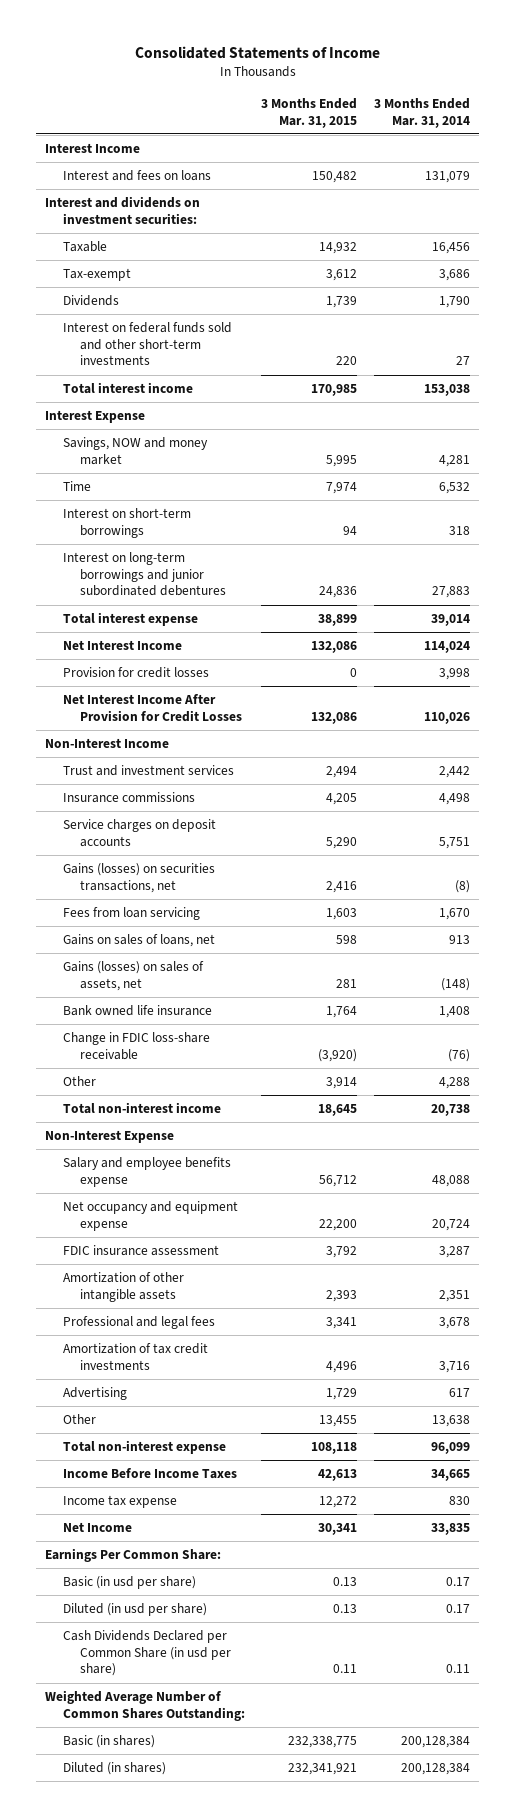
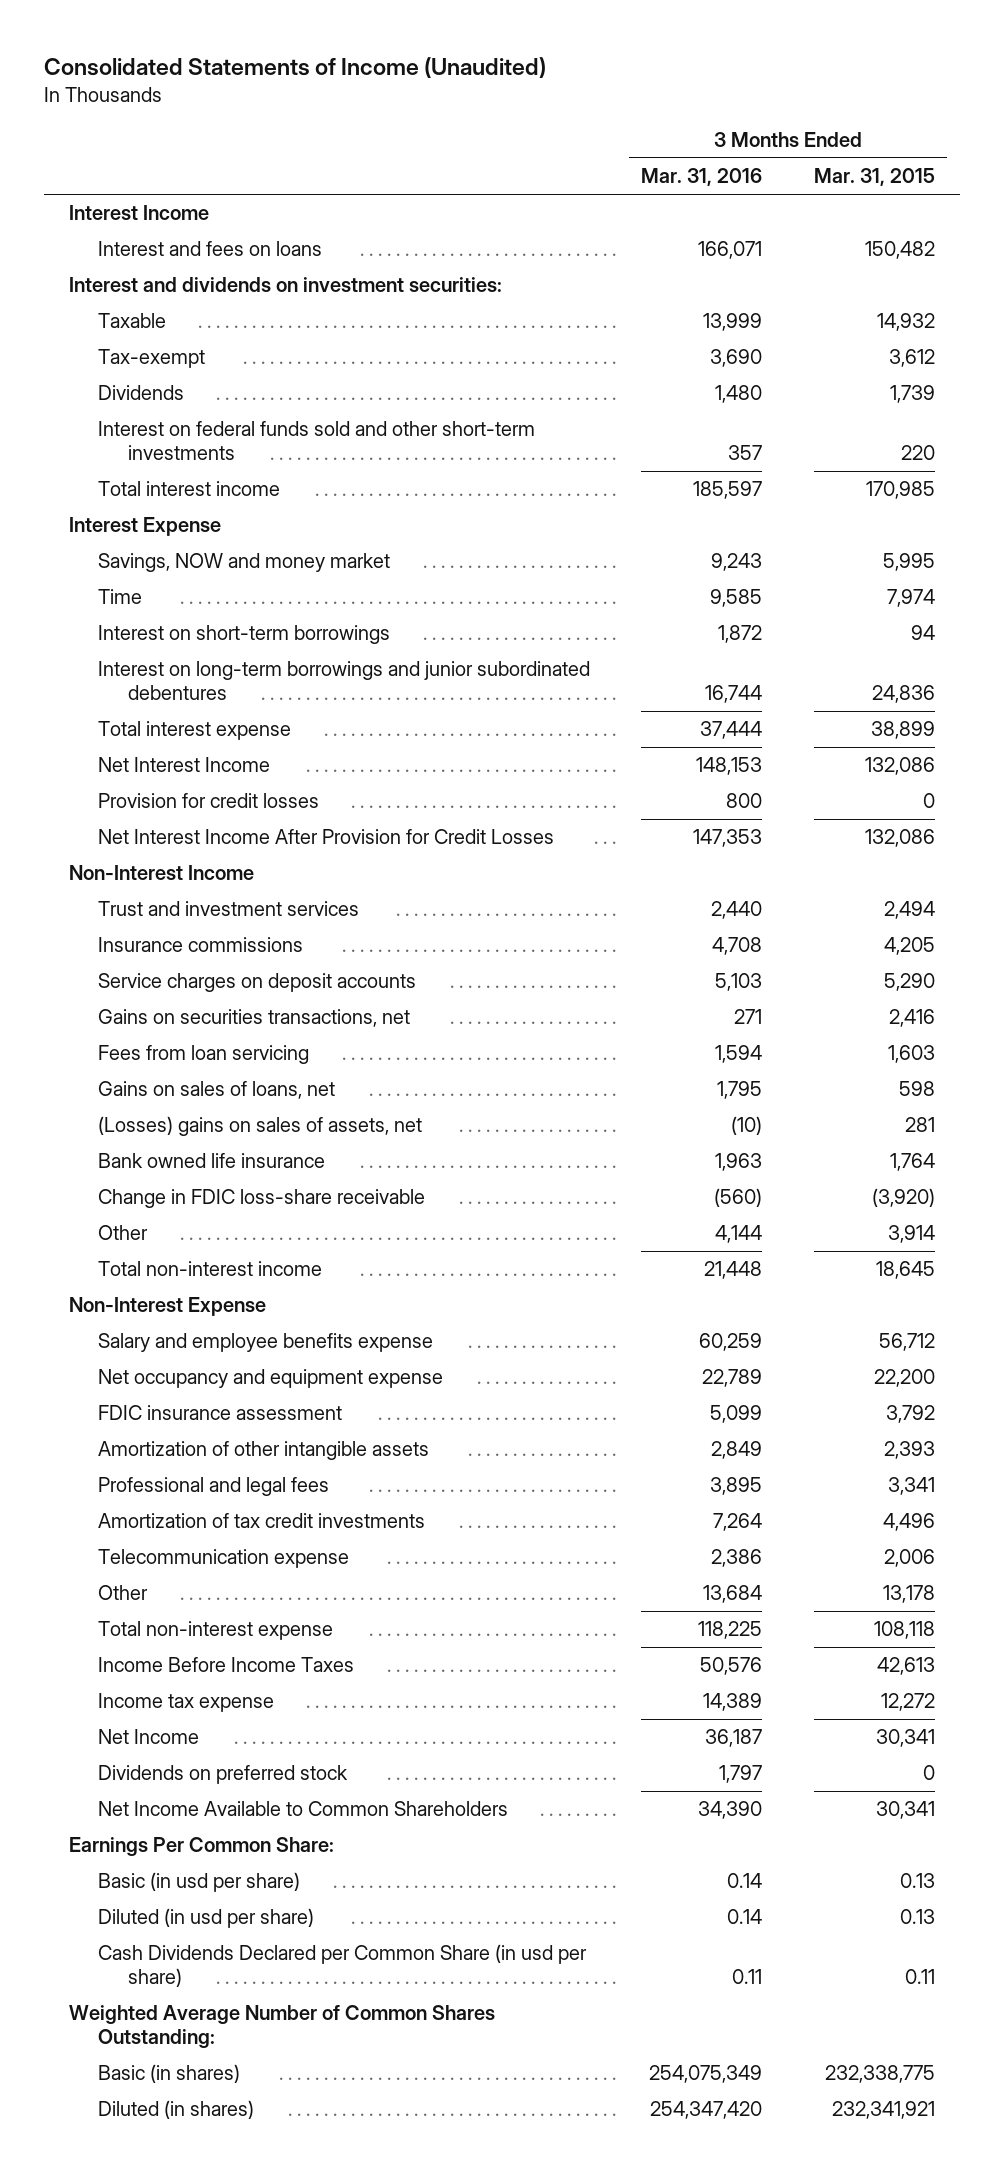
- Consolidated Statements of Income
+ Consolidated Statements of Income (Unaudited)
- | 3 Months Ended Mar. 31, 2015 | 3 Months Ended Mar. 31, 2014
+ | 3 Months Ended Mar. 31, 2016 | 3 Months Ended Mar. 31, 2015
- Gains (losses) on securities transactions, net | 2,416 | (8)
+ Gains on securities transactions, net | 271 | 2,416
- Gains (losses) on sales of assets, net | 281 | (148)
+ (Losses) gains on sales of assets, net | (10) | 281
- Advertising | 1,729 | 617
- Other | 13,455 | 13,638
+ Telecommunication expense | 2,386 | 2,006
+ Other | 13,684 | 13,178
+ Dividends on preferred stock | 1,797 | 0
+ Net Income Available to Common Shareholders | 34,390 | 30,341

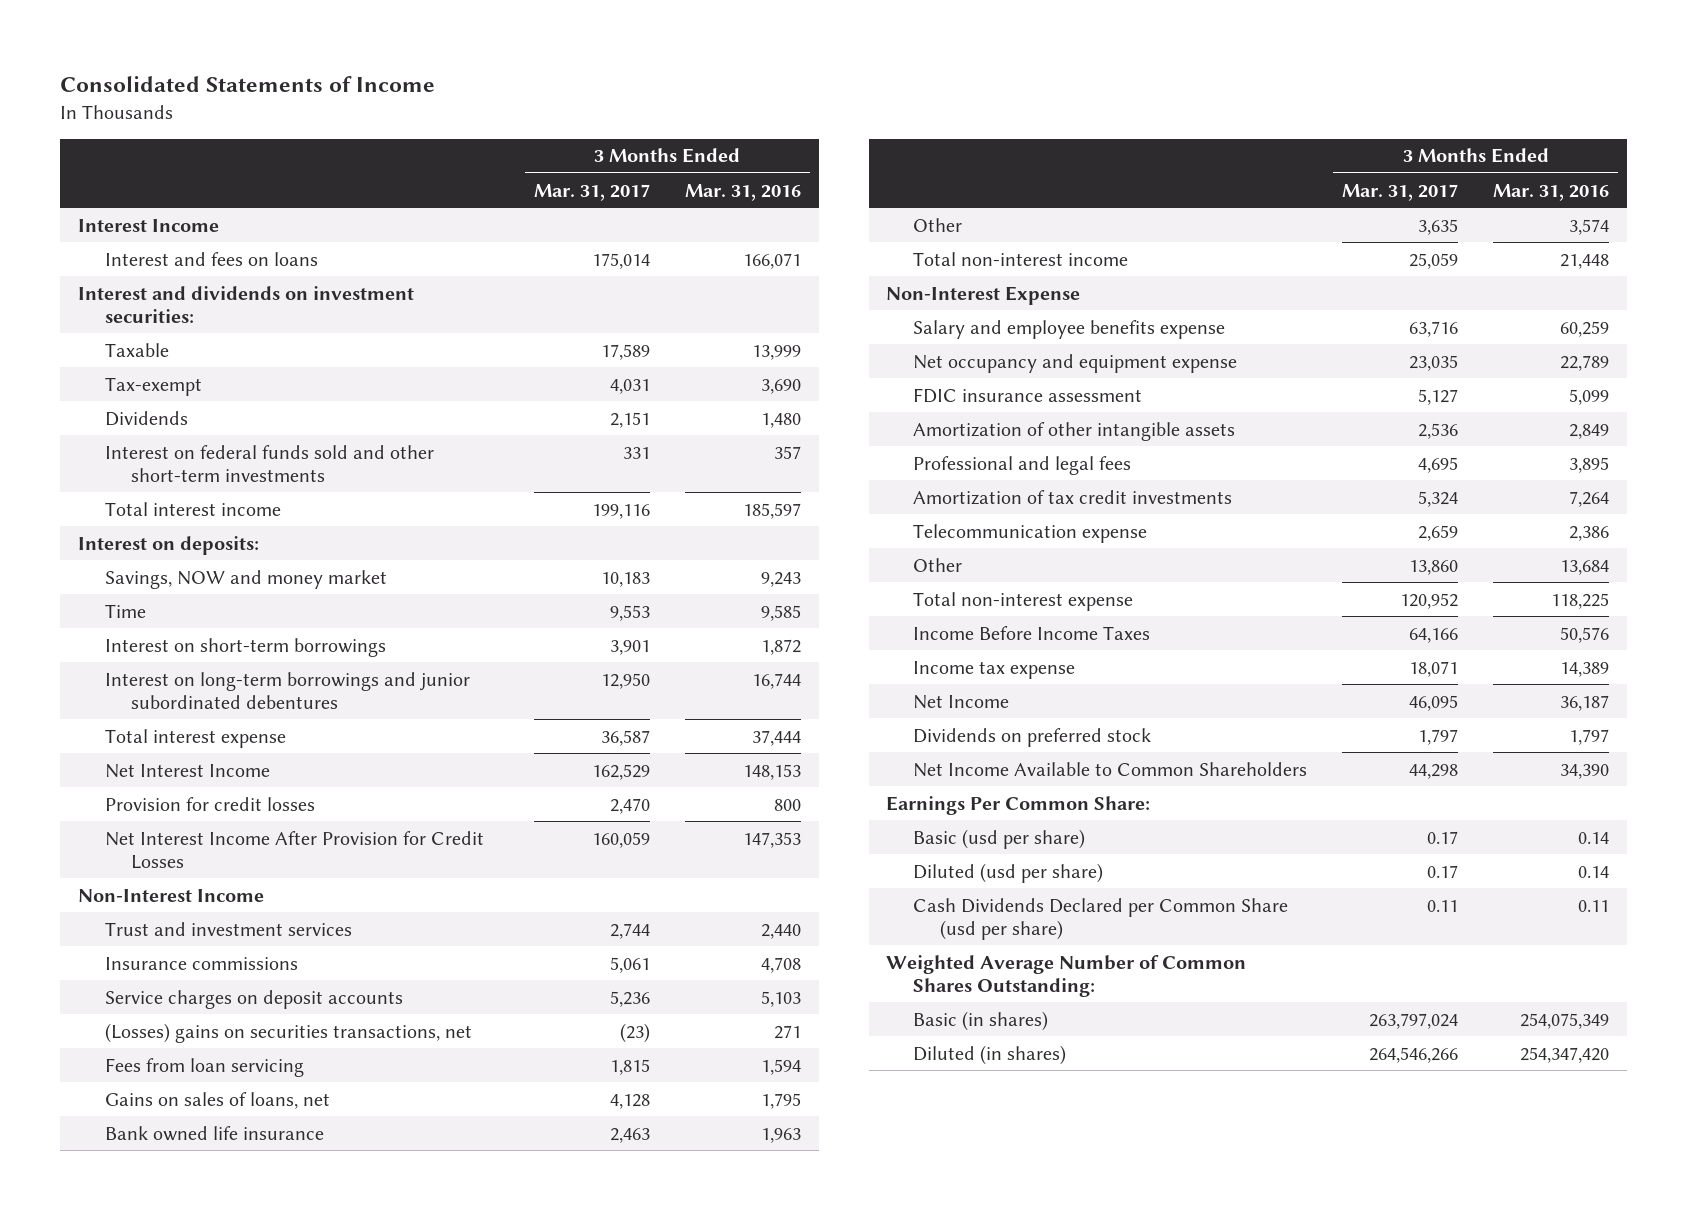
- Consolidated Statements of Income (Unaudited)
+ Consolidated Statements of Income
- | 3 Months Ended Mar. 31, 2016 | 3 Months Ended Mar. 31, 2015
+ | 3 Months Ended Mar. 31, 2017 | 3 Months Ended Mar. 31, 2016
- Interest Expense
+ Interest on deposits:
- Gains on securities transactions, net | 271 | 2,416
+ (Losses) gains on securities transactions, net | (23) | 271
- (Losses) gains on sales of assets, net | (10) | 281
- Change in FDIC loss-share receivable | (560) | (3,920)
- Other | 4,144 | 3,914
+ Other | 3,635 | 3,574
- Basic (in usd per share) | 0.14 | 0.13
- Diluted (in usd per share) | 0.14 | 0.13
- Cash Dividends Declared per Common Share (in usd per share) | 0.11 | 0.11
+ Basic (usd per share) | 0.17 | 0.14
+ Diluted (usd per share) | 0.17 | 0.14
+ Cash Dividends Declared per Common Share (usd per share) | 0.11 | 0.11

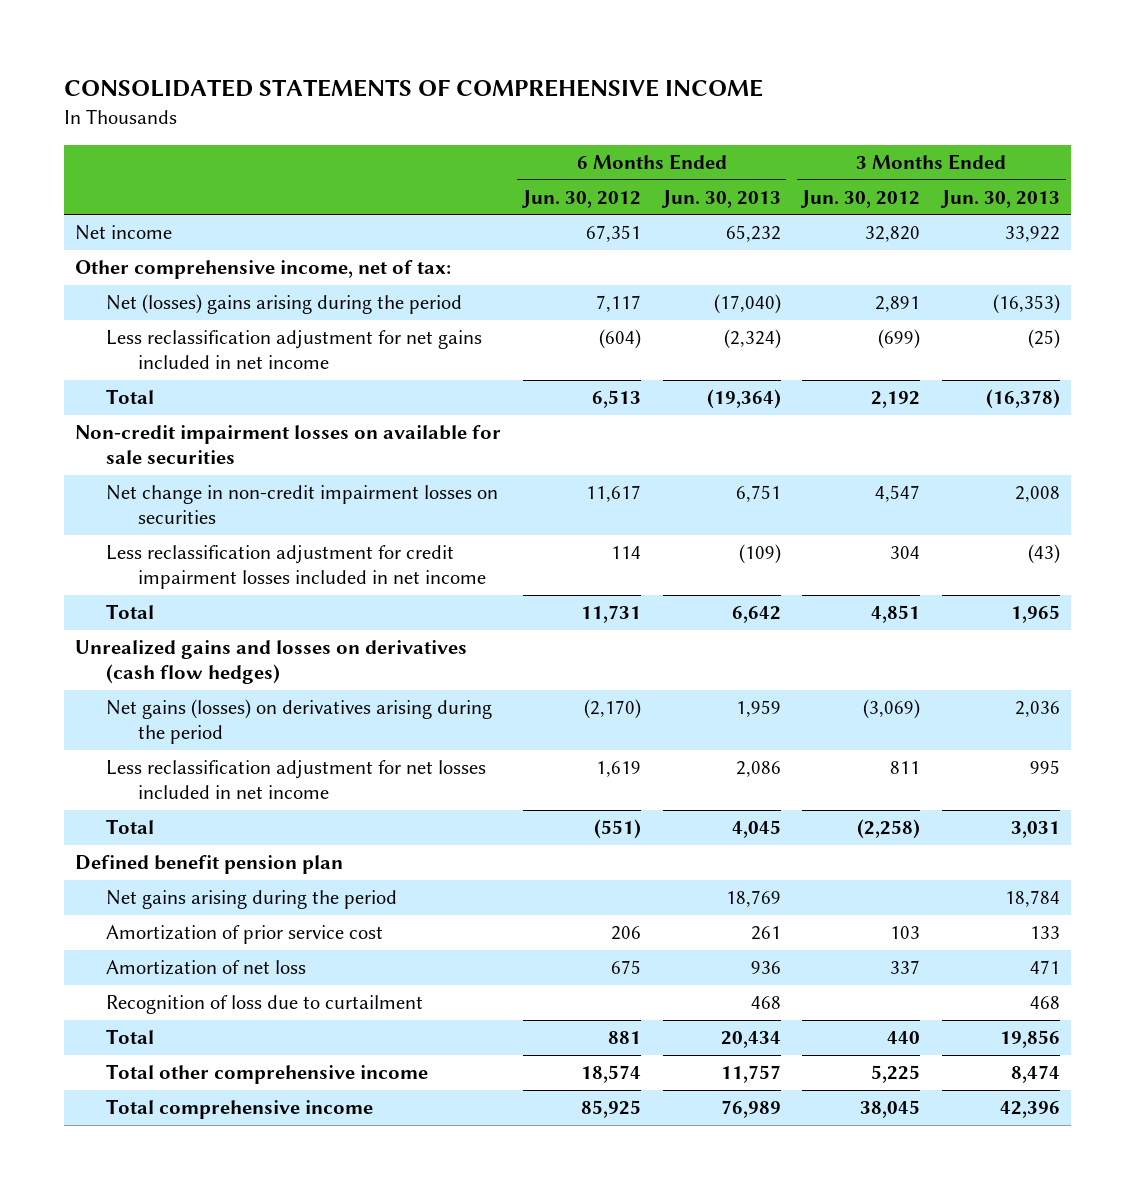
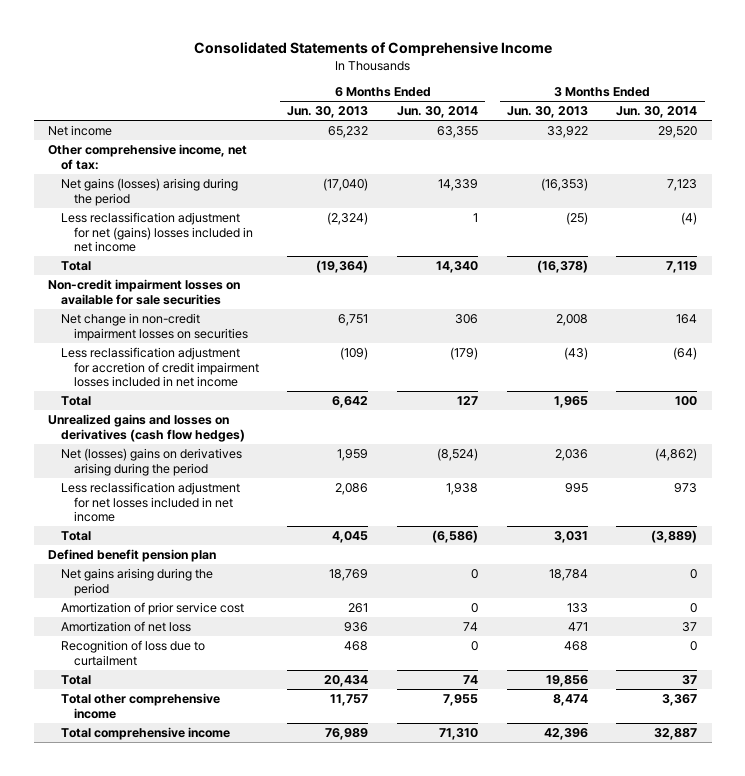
- CONSOLIDATED STATEMENTS OF COMPREHENSIVE INCOME
+ Consolidated Statements of Comprehensive Income
- | 6 Months Ended Jun. 30, 2012 | 6 Months Ended Jun. 30, 2013 | 3 Months Ended Jun. 30, 2012 | 3 Months Ended Jun. 30, 2013
+ | 6 Months Ended Jun. 30, 2013 | 6 Months Ended Jun. 30, 2014 | 3 Months Ended Jun. 30, 2013 | 3 Months Ended Jun. 30, 2014
- Net (losses) gains arising during the period | 7,117 | (17,040) | 2,891 | (16,353)
- Less reclassification adjustment for net gains included in net income | (604) | (2,324) | (699) | (25)
+ Net gains (losses) arising during the period | (17,040) | 14,339 | (16,353) | 7,123
+ Less reclassification adjustment for net (gains) losses included in net income | (2,324) | 1 | (25) | (4)
- Less reclassification adjustment for credit impairment losses included in net income | 114 | (109) | 304 | (43)
+ Less reclassification adjustment for accretion of credit impairment losses included in net income | (109) | (179) | (43) | (64)
- Net gains (losses) on derivatives arising during the period | (2,170) | 1,959 | (3,069) | 2,036
+ Net (losses) gains on derivatives arising during the period | 1,959 | (8,524) | 2,036 | (4,862)

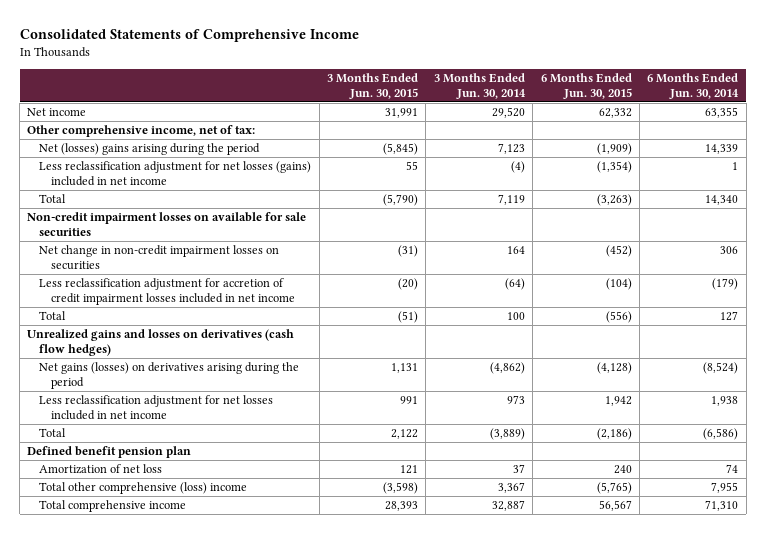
- | 6 Months Ended Jun. 30, 2013 | 6 Months Ended Jun. 30, 2014 | 3 Months Ended Jun. 30, 2013 | 3 Months Ended Jun. 30, 2014
+ | 3 Months Ended Jun. 30, 2015 | 3 Months Ended Jun. 30, 2014 | 6 Months Ended Jun. 30, 2015 | 6 Months Ended Jun. 30, 2014
- Net gains (losses) arising during the period | (17,040) | 14,339 | (16,353) | 7,123
- Less reclassification adjustment for net (gains) losses included in net income | (2,324) | 1 | (25) | (4)
+ Net (losses) gains arising during the period | (5,845) | 7,123 | (1,909) | 14,339
+ Less reclassification adjustment for net losses (gains) included in net income | 55 | (4) | (1,354) | 1
- Net (losses) gains on derivatives arising during the period | 1,959 | (8,524) | 2,036 | (4,862)
+ Net gains (losses) on derivatives arising during the period | 1,131 | (4,862) | (4,128) | (8,524)
- Net gains arising during the period | 18,769 | 0 | 18,784 | 0
- Amortization of prior service cost | 261 | 0 | 133 | 0
- Recognition of loss due to curtailment | 468 | 0 | 468 | 0
- Total | 20,434 | 74 | 19,856 | 37
- Total other comprehensive income | 11,757 | 7,955 | 8,474 | 3,367
+ Total other comprehensive (loss) income | (3,598) | 3,367 | (5,765) | 7,955

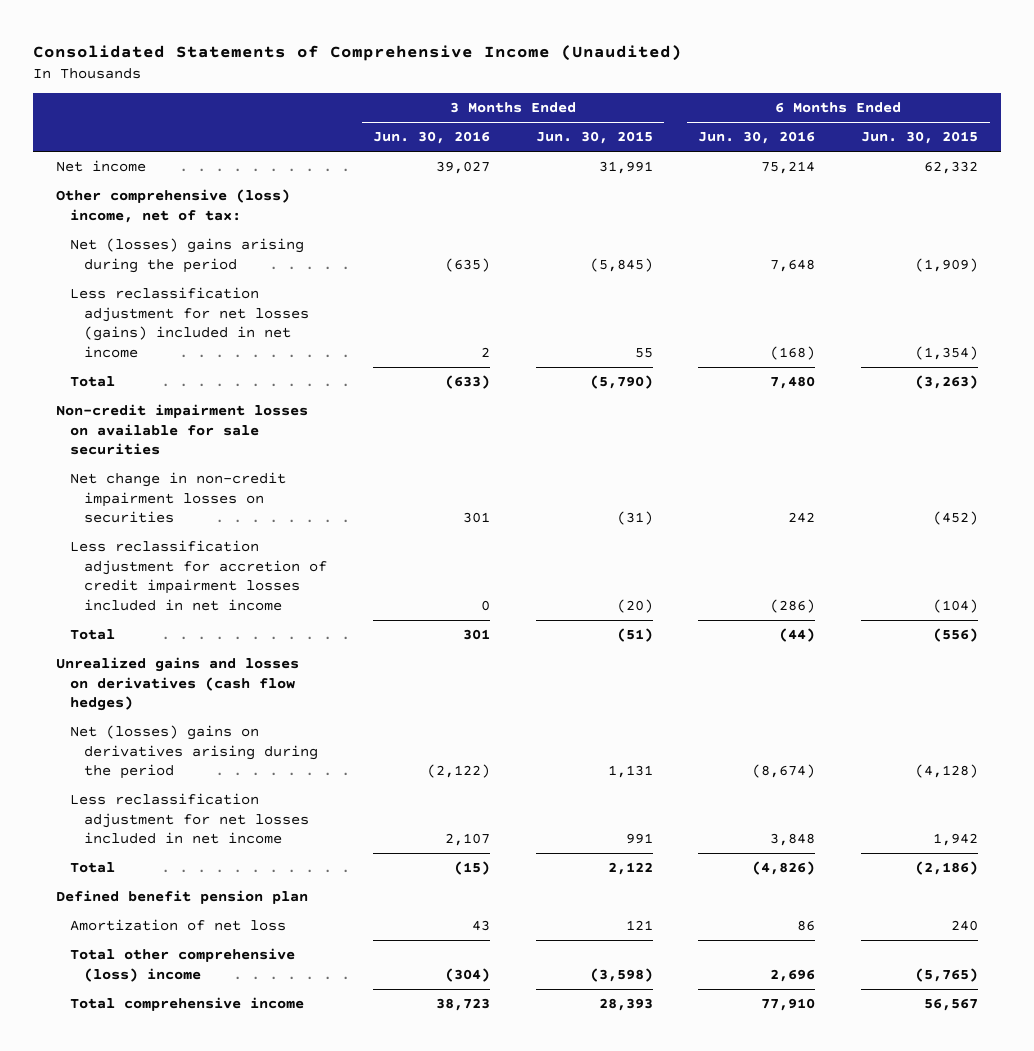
- Consolidated Statements of Comprehensive Income
+ Consolidated Statements of Comprehensive Income (Unaudited)
- | 3 Months Ended Jun. 30, 2015 | 3 Months Ended Jun. 30, 2014 | 6 Months Ended Jun. 30, 2015 | 6 Months Ended Jun. 30, 2014
+ | 3 Months Ended Jun. 30, 2016 | 3 Months Ended Jun. 30, 2015 | 6 Months Ended Jun. 30, 2016 | 6 Months Ended Jun. 30, 2015
- Other comprehensive income, net of tax:
+ Other comprehensive (loss) income, net of tax:
- Net gains (losses) on derivatives arising during the period | 1,131 | (4,862) | (4,128) | (8,524)
+ Net (losses) gains on derivatives arising during the period | (2,122) | 1,131 | (8,674) | (4,128)

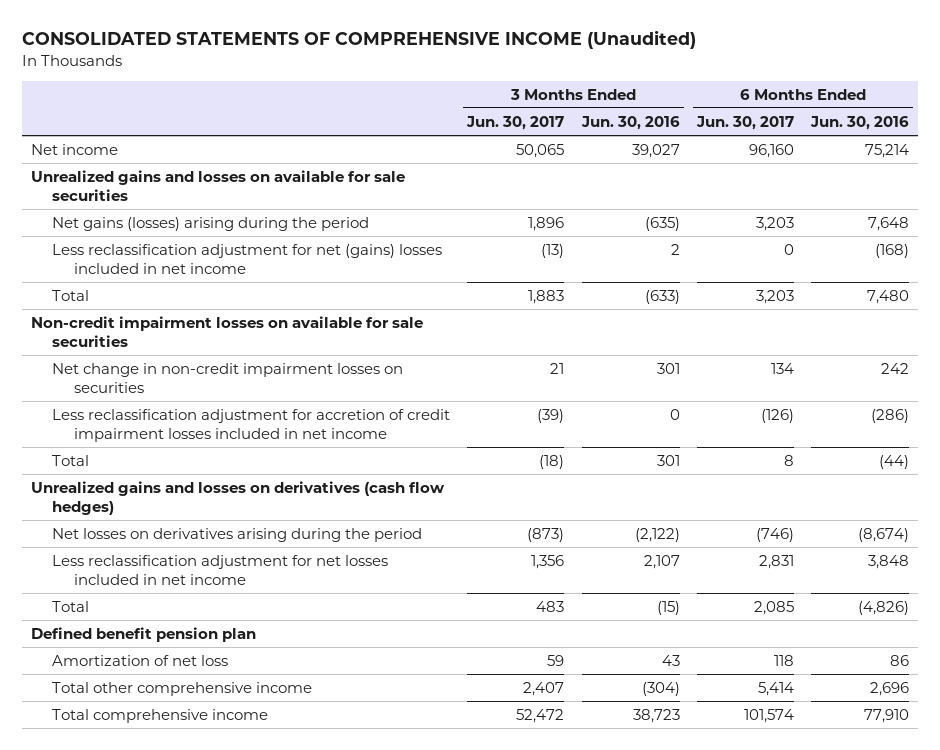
- Consolidated Statements of Comprehensive Income (Unaudited)
+ CONSOLIDATED STATEMENTS OF COMPREHENSIVE INCOME (Unaudited)
- | 3 Months Ended Jun. 30, 2016 | 3 Months Ended Jun. 30, 2015 | 6 Months Ended Jun. 30, 2016 | 6 Months Ended Jun. 30, 2015
+ | 3 Months Ended Jun. 30, 2017 | 3 Months Ended Jun. 30, 2016 | 6 Months Ended Jun. 30, 2017 | 6 Months Ended Jun. 30, 2016
- Other comprehensive (loss) income, net of tax:
- Net (losses) gains arising during the period | (635) | (5,845) | 7,648 | (1,909)
- Less reclassification adjustment for net losses (gains) included in net income | 2 | 55 | (168) | (1,354)
+ Unrealized gains and losses on available for sale securities
+ Net gains (losses) arising during the period | 1,896 | (635) | 3,203 | 7,648
+ Less reclassification adjustment for net (gains) losses included in net income | (13) | 2 | 0 | (168)
- Net (losses) gains on derivatives arising during the period | (2,122) | 1,131 | (8,674) | (4,128)
+ Net losses on derivatives arising during the period | (873) | (2,122) | (746) | (8,674)
- Total other comprehensive (loss) income | (304) | (3,598) | 2,696 | (5,765)
+ Total other comprehensive income | 2,407 | (304) | 5,414 | 2,696

